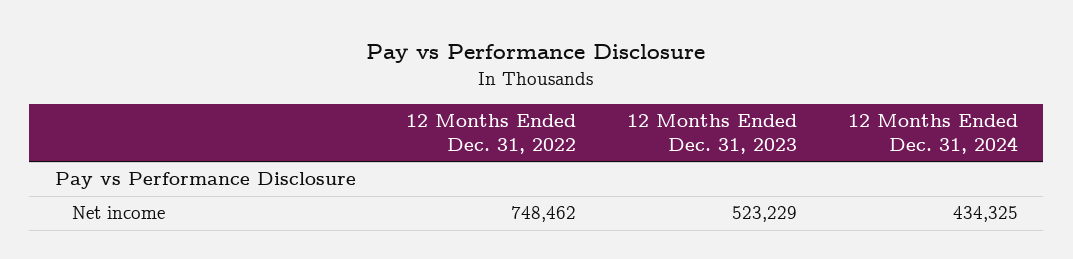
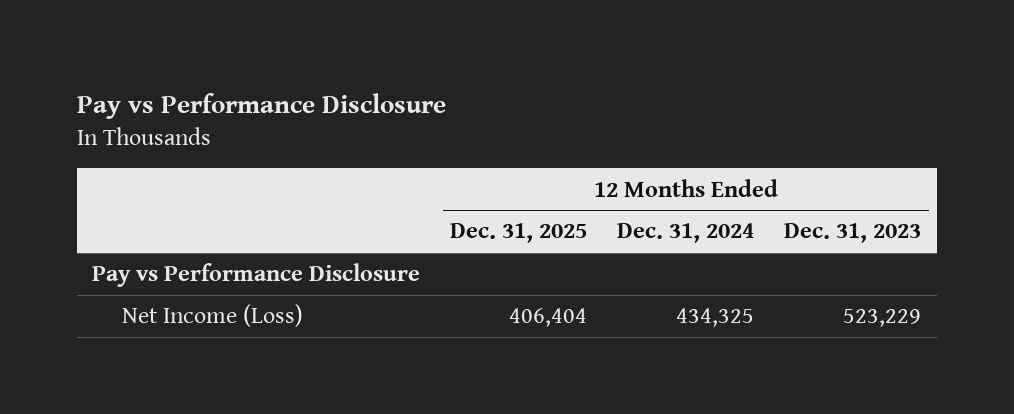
- | 12 Months Ended Dec. 31, 2022 | 12 Months Ended Dec. 31, 2023 | 12 Months Ended Dec. 31, 2024
+ | 12 Months Ended Dec. 31, 2025 | 12 Months Ended Dec. 31, 2024 | 12 Months Ended Dec. 31, 2023
- Net income | 748,462 | 523,229 | 434,325
+ Net Income (Loss) | 406,404 | 434,325 | 523,229

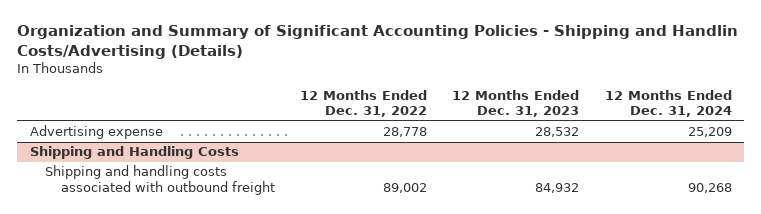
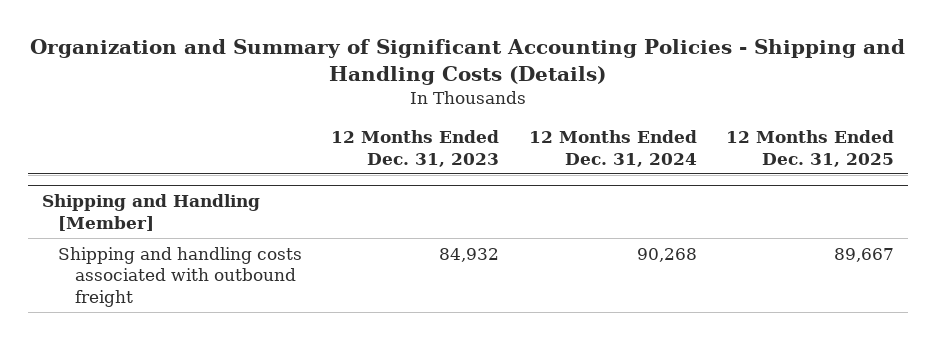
- Organization and Summary of Significant Accounting Policies - Shipping and Handlin Costs/Advertising (Details)
+ Organization and Summary of Significant Accounting Policies - Shipping and Handling Costs (Details)
- | 12 Months Ended Dec. 31, 2022 | 12 Months Ended Dec. 31, 2023 | 12 Months Ended Dec. 31, 2024
+ | 12 Months Ended Dec. 31, 2023 | 12 Months Ended Dec. 31, 2024 | 12 Months Ended Dec. 31, 2025
- Advertising expense | 28,778 | 28,532 | 25,209
- Shipping and Handling Costs
+ Shipping and Handling [Member]

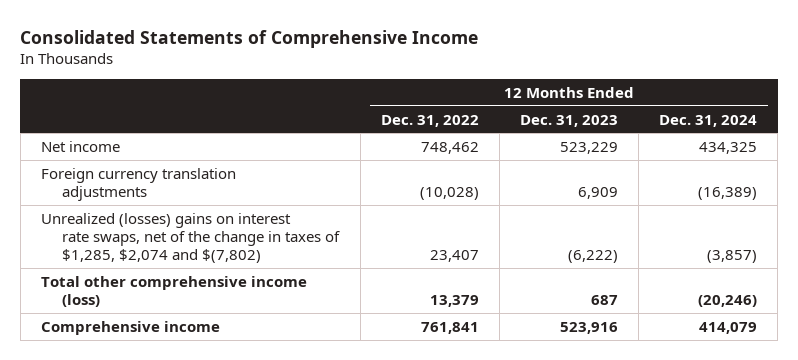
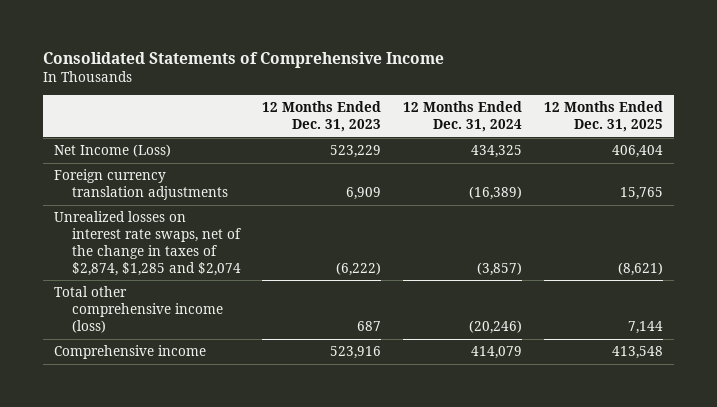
- | 12 Months Ended Dec. 31, 2022 | 12 Months Ended Dec. 31, 2023 | 12 Months Ended Dec. 31, 2024
+ | 12 Months Ended Dec. 31, 2023 | 12 Months Ended Dec. 31, 2024 | 12 Months Ended Dec. 31, 2025
- Net income | 748,462 | 523,229 | 434,325
+ Net Income (Loss) | 523,229 | 434,325 | 406,404
- Unrealized (losses) gains on interest rate swaps, net of the change in taxes of $1,285, $2,074 and $(7,802) | 23,407 | (6,222) | (3,857)
+ Unrealized losses on interest rate swaps, net of the change in taxes of $2,874, $1,285 and $2,074 | (6,222) | (3,857) | (8,621)

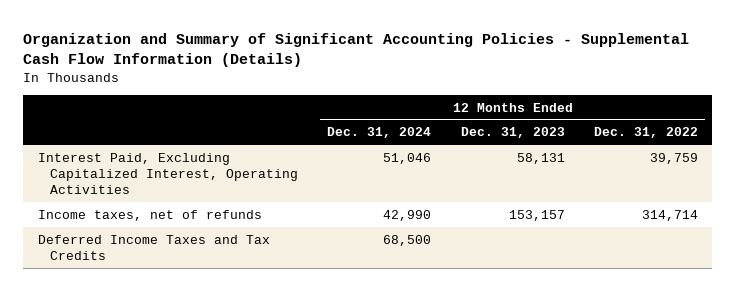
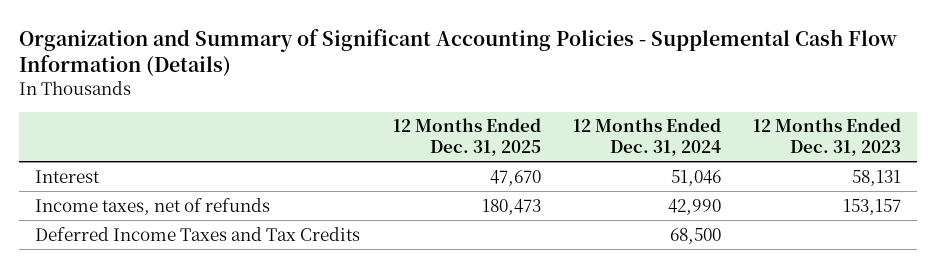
- | 12 Months Ended Dec. 31, 2024 | 12 Months Ended Dec. 31, 2023 | 12 Months Ended Dec. 31, 2022
+ | 12 Months Ended Dec. 31, 2025 | 12 Months Ended Dec. 31, 2024 | 12 Months Ended Dec. 31, 2023
- Interest Paid, Excluding Capitalized Interest, Operating Activities | 51,046 | 58,131 | 39,759
+ Interest | 47,670 | 51,046 | 58,131

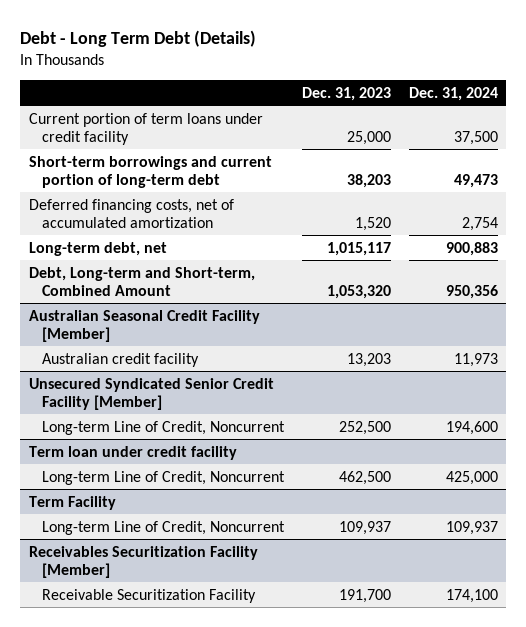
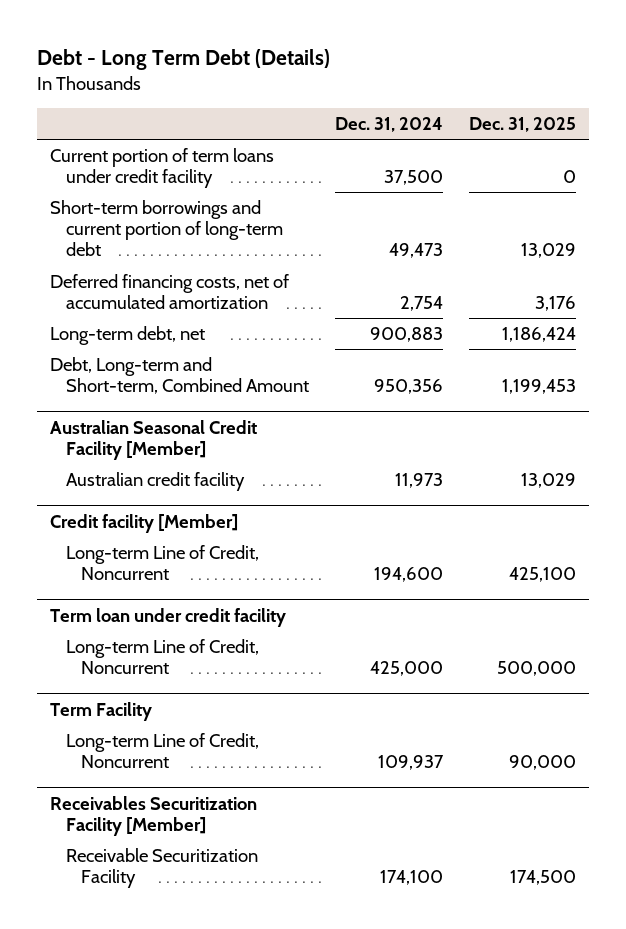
- | Dec. 31, 2023 | Dec. 31, 2024
+ | Dec. 31, 2024 | Dec. 31, 2025
- Unsecured Syndicated Senior Credit Facility [Member]
+ Credit facility [Member]

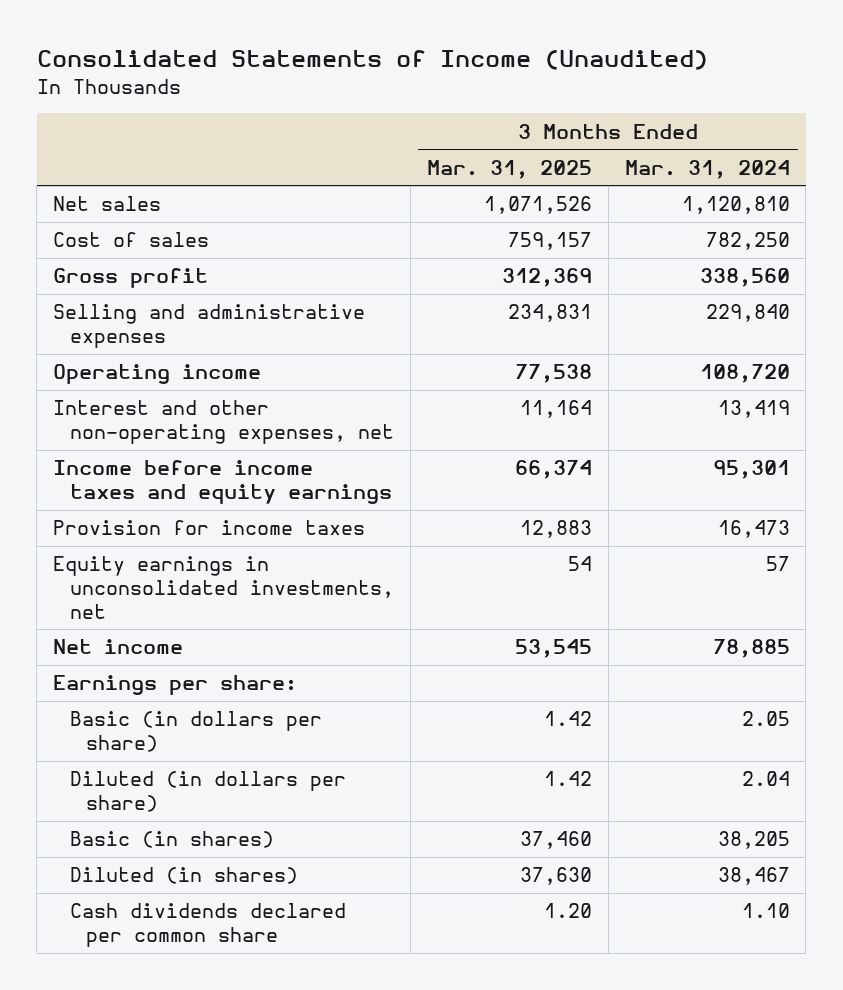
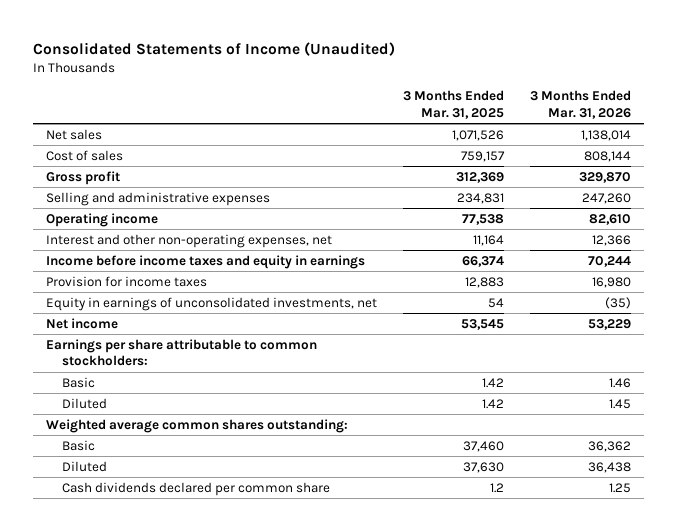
- | 3 Months Ended Mar. 31, 2025 | 3 Months Ended Mar. 31, 2024
+ | 3 Months Ended Mar. 31, 2025 | 3 Months Ended Mar. 31, 2026
- Income before income taxes and equity earnings | 66,374 | 95,301
+ Income before income taxes and equity in earnings | 66,374 | 70,244
- Equity earnings in unconsolidated investments, net | 54 | 57
+ Equity in earnings of unconsolidated investments, net | 54 | (35)
- Earnings per share:
- Basic (in dollars per share) | 1.42 | 2.05
- Diluted (in dollars per share) | 1.42 | 2.04
- Basic (in shares) | 37,460 | 38,205
- Diluted (in shares) | 37,630 | 38,467
- Cash dividends declared per common share | 1.20 | 1.10
+ Earnings per share attributable to common stockholders:
+ Basic | 1.42 | 1.46
+ Diluted | 1.42 | 1.45
+ Weighted average common shares outstanding:
+ Basic | 37,460 | 36,362
+ Diluted | 37,630 | 36,438
+ Cash dividends declared per common share | 1.2 | 1.25

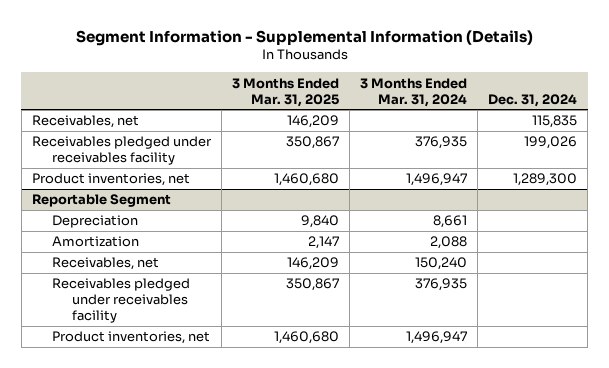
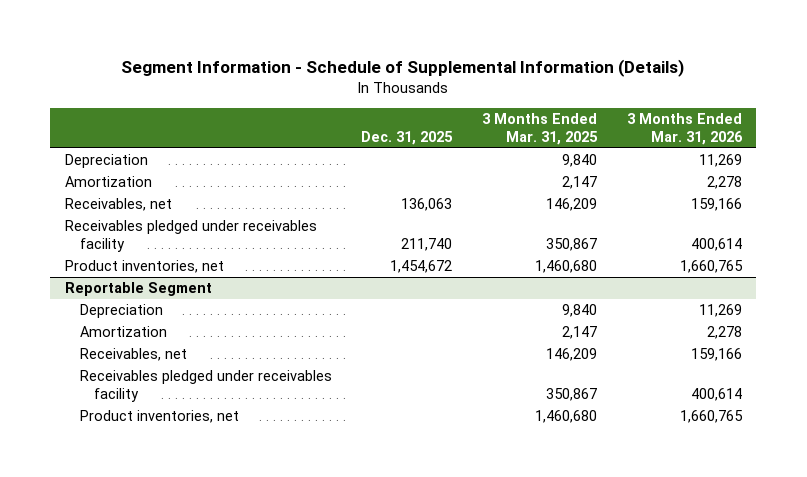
- Segment Information - Supplemental Information (Details)
+ Segment Information - Schedule of Supplemental Information (Details)
- | 3 Months Ended Mar. 31, 2025 | 3 Months Ended Mar. 31, 2024 | Dec. 31, 2024
+ | Dec. 31, 2025 | 3 Months Ended Mar. 31, 2025 | 3 Months Ended Mar. 31, 2026
+ Depreciation | | 9,840 | 11,269
+ Amortization | | 2,147 | 2,278

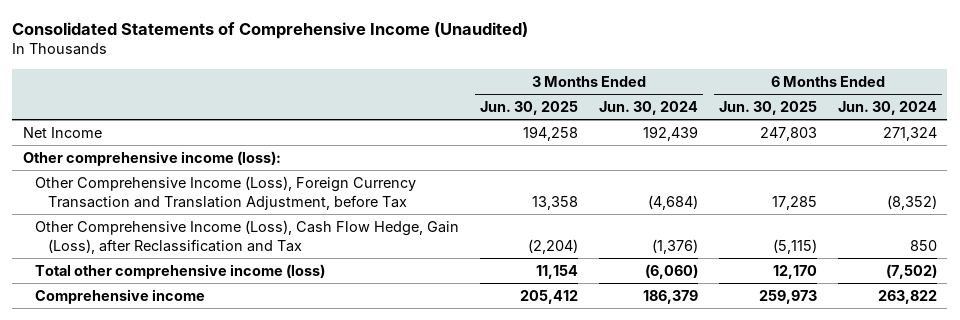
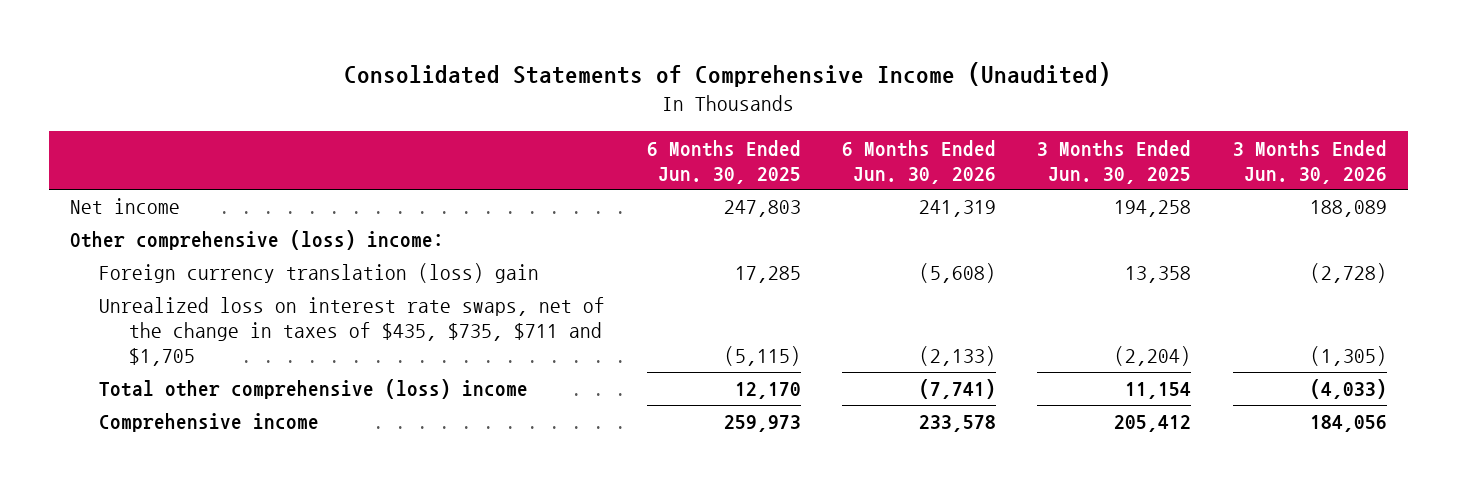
- | 3 Months Ended Jun. 30, 2025 | 3 Months Ended Jun. 30, 2024 | 6 Months Ended Jun. 30, 2025 | 6 Months Ended Jun. 30, 2024
+ | 6 Months Ended Jun. 30, 2025 | 6 Months Ended Jun. 30, 2026 | 3 Months Ended Jun. 30, 2025 | 3 Months Ended Jun. 30, 2026
- Net Income | 194,258 | 192,439 | 247,803 | 271,324
- Other comprehensive income (loss):
- Other Comprehensive Income (Loss), Foreign Currency Transaction and Translation Adjustment, before Tax | 13,358 | (4,684) | 17,285 | (8,352)
- Other Comprehensive Income (Loss), Cash Flow Hedge, Gain (Loss), after Reclassification and Tax | (2,204) | (1,376) | (5,115) | 850
- Total other comprehensive income (loss) | 11,154 | (6,060) | 12,170 | (7,502)
+ Net income | 247,803 | 241,319 | 194,258 | 188,089
+ Other comprehensive (loss) income:
+ Foreign currency translation (loss) gain | 17,285 | (5,608) | 13,358 | (2,728)
+ Unrealized loss on interest rate swaps, net of the change in taxes of $435, $735, $711 and $1,705 | (5,115) | (2,133) | (2,204) | (1,305)
+ Total other comprehensive (loss) income | 12,170 | (7,741) | 11,154 | (4,033)

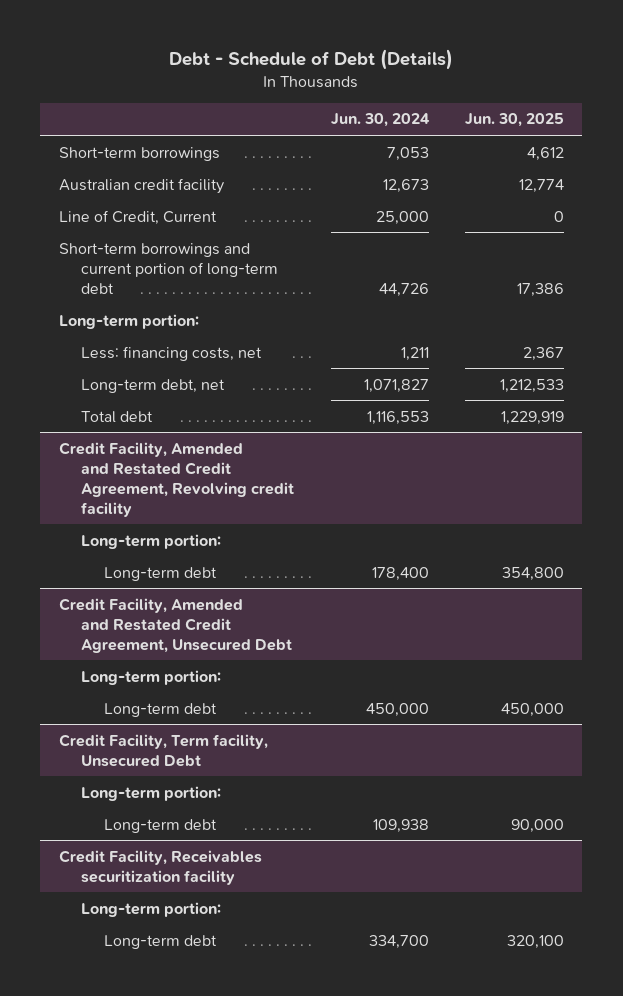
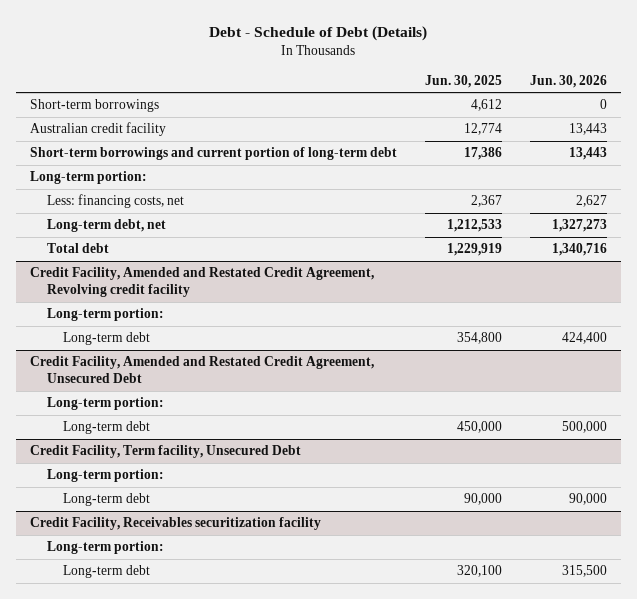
- | Jun. 30, 2024 | Jun. 30, 2025
+ | Jun. 30, 2025 | Jun. 30, 2026
- Line of Credit, Current | 25,000 | 0

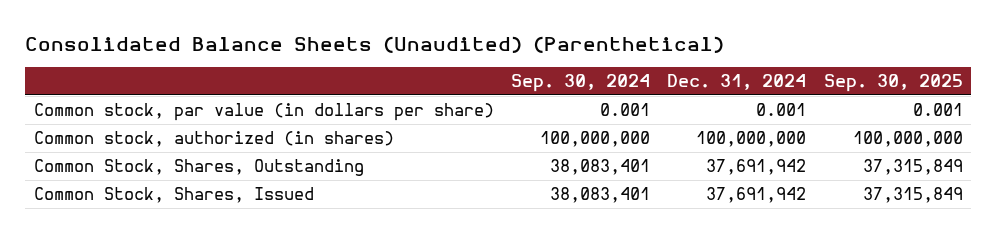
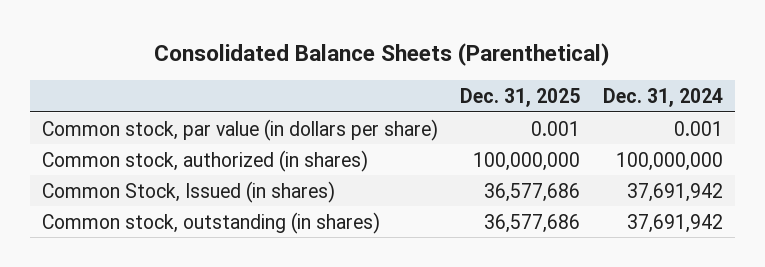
- Consolidated Balance Sheets (Unaudited) (Parenthetical)
+ Consolidated Balance Sheets (Parenthetical)
- | Sep. 30, 2024 | Dec. 31, 2024 | Sep. 30, 2025
+ | Dec. 31, 2025 | Dec. 31, 2024
- Common Stock, Shares, Outstanding | 38,083,401 | 37,691,942 | 37,315,849
- Common Stock, Shares, Issued | 38,083,401 | 37,691,942 | 37,315,849
+ Common Stock, Issued (in shares) | 36,577,686 | 37,691,942
+ Common stock, outstanding (in shares) | 36,577,686 | 37,691,942

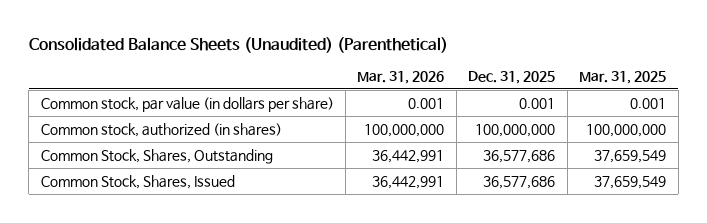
- Consolidated Balance Sheets (Parenthetical)
+ Consolidated Balance Sheets (Unaudited) (Parenthetical)
- | Dec. 31, 2025 | Dec. 31, 2024
+ | Mar. 31, 2026 | Dec. 31, 2025 | Mar. 31, 2025
- Common Stock, Issued (in shares) | 36,577,686 | 37,691,942
- Common stock, outstanding (in shares) | 36,577,686 | 37,691,942
+ Common Stock, Shares, Outstanding | 36,442,991 | 36,577,686 | 37,659,549
+ Common Stock, Shares, Issued | 36,442,991 | 36,577,686 | 37,659,549

